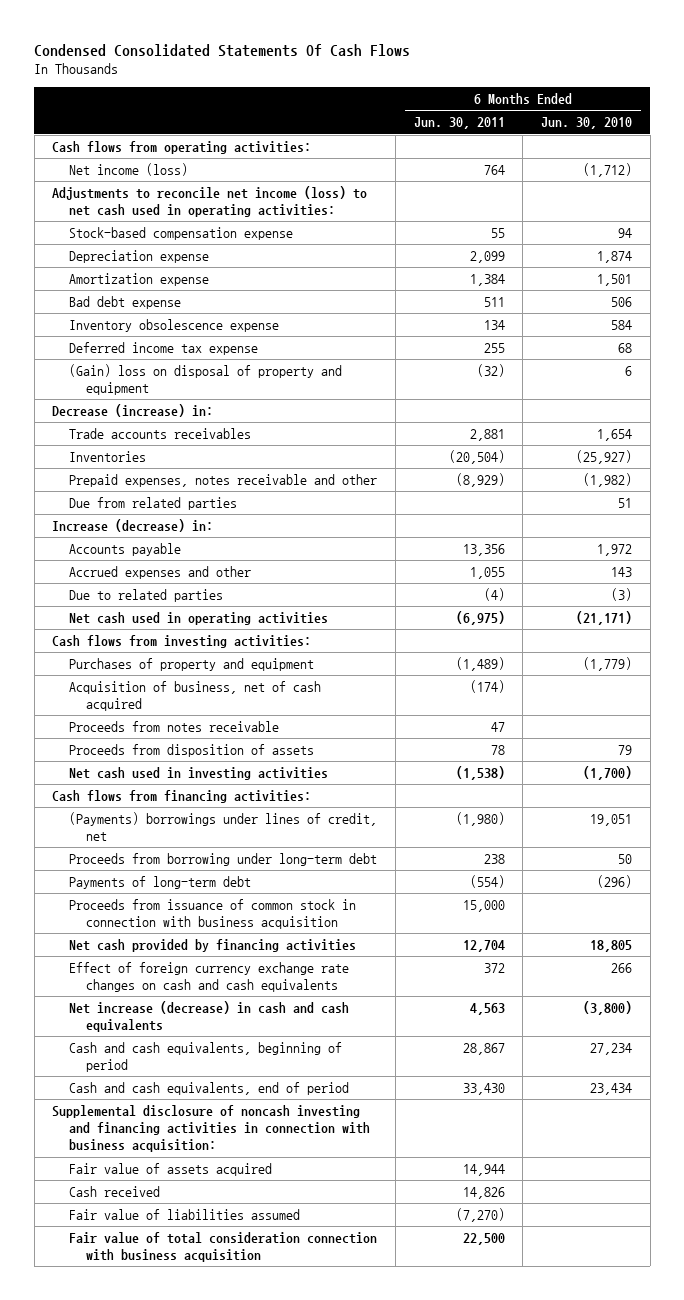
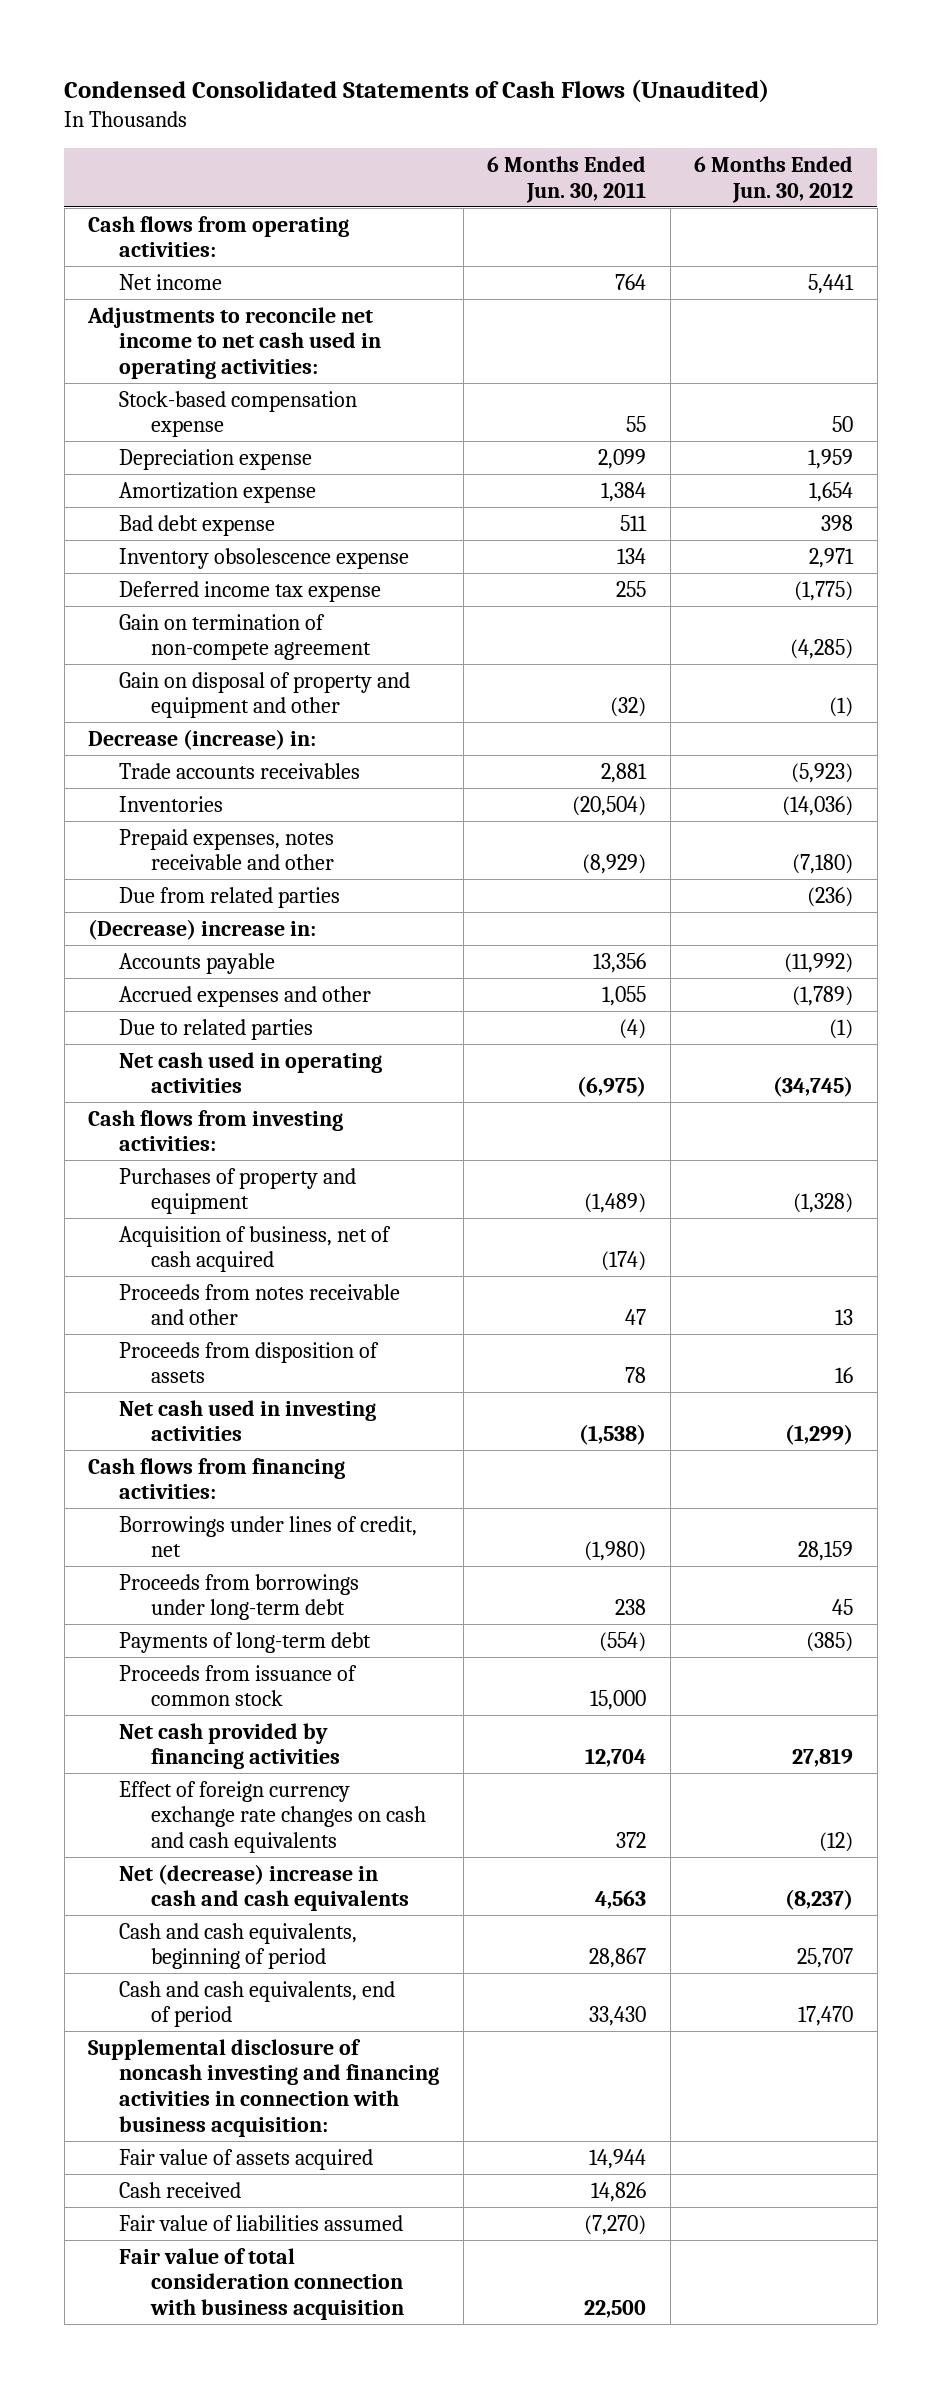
- Condensed Consolidated Statements Of Cash Flows
+ Condensed Consolidated Statements of Cash Flows (Unaudited)
- | 6 Months Ended Jun. 30, 2011 | 6 Months Ended Jun. 30, 2010
+ | 6 Months Ended Jun. 30, 2011 | 6 Months Ended Jun. 30, 2012
- Net income (loss) | 764 | (1,712)
- Adjustments to reconcile net income (loss) to net cash used in operating activities:
+ Net income | 764 | 5,441
+ Adjustments to reconcile net income to net cash used in operating activities:
- (Gain) loss on disposal of property and equipment | (32) | 6
+ Gain on termination of non-compete agreement | | (4,285)
+ Gain on disposal of property and equipment and other | (32) | (1)
- Increase (decrease) in:
+ (Decrease) increase in:
- Proceeds from notes receivable | 47 |
+ Proceeds from notes receivable and other | 47 | 13
- (Payments) borrowings under lines of credit, net | (1,980) | 19,051
- Proceeds from borrowing under long-term debt | 238 | 50
+ Borrowings under lines of credit, net | (1,980) | 28,159
+ Proceeds from borrowings under long-term debt | 238 | 45
- Proceeds from issuance of common stock in connection with business acquisition | 15,000 |
+ Proceeds from issuance of common stock | 15,000 |
- Net increase (decrease) in cash and cash equivalents | 4,563 | (3,800)
+ Net (decrease) increase in cash and cash equivalents | 4,563 | (8,237)

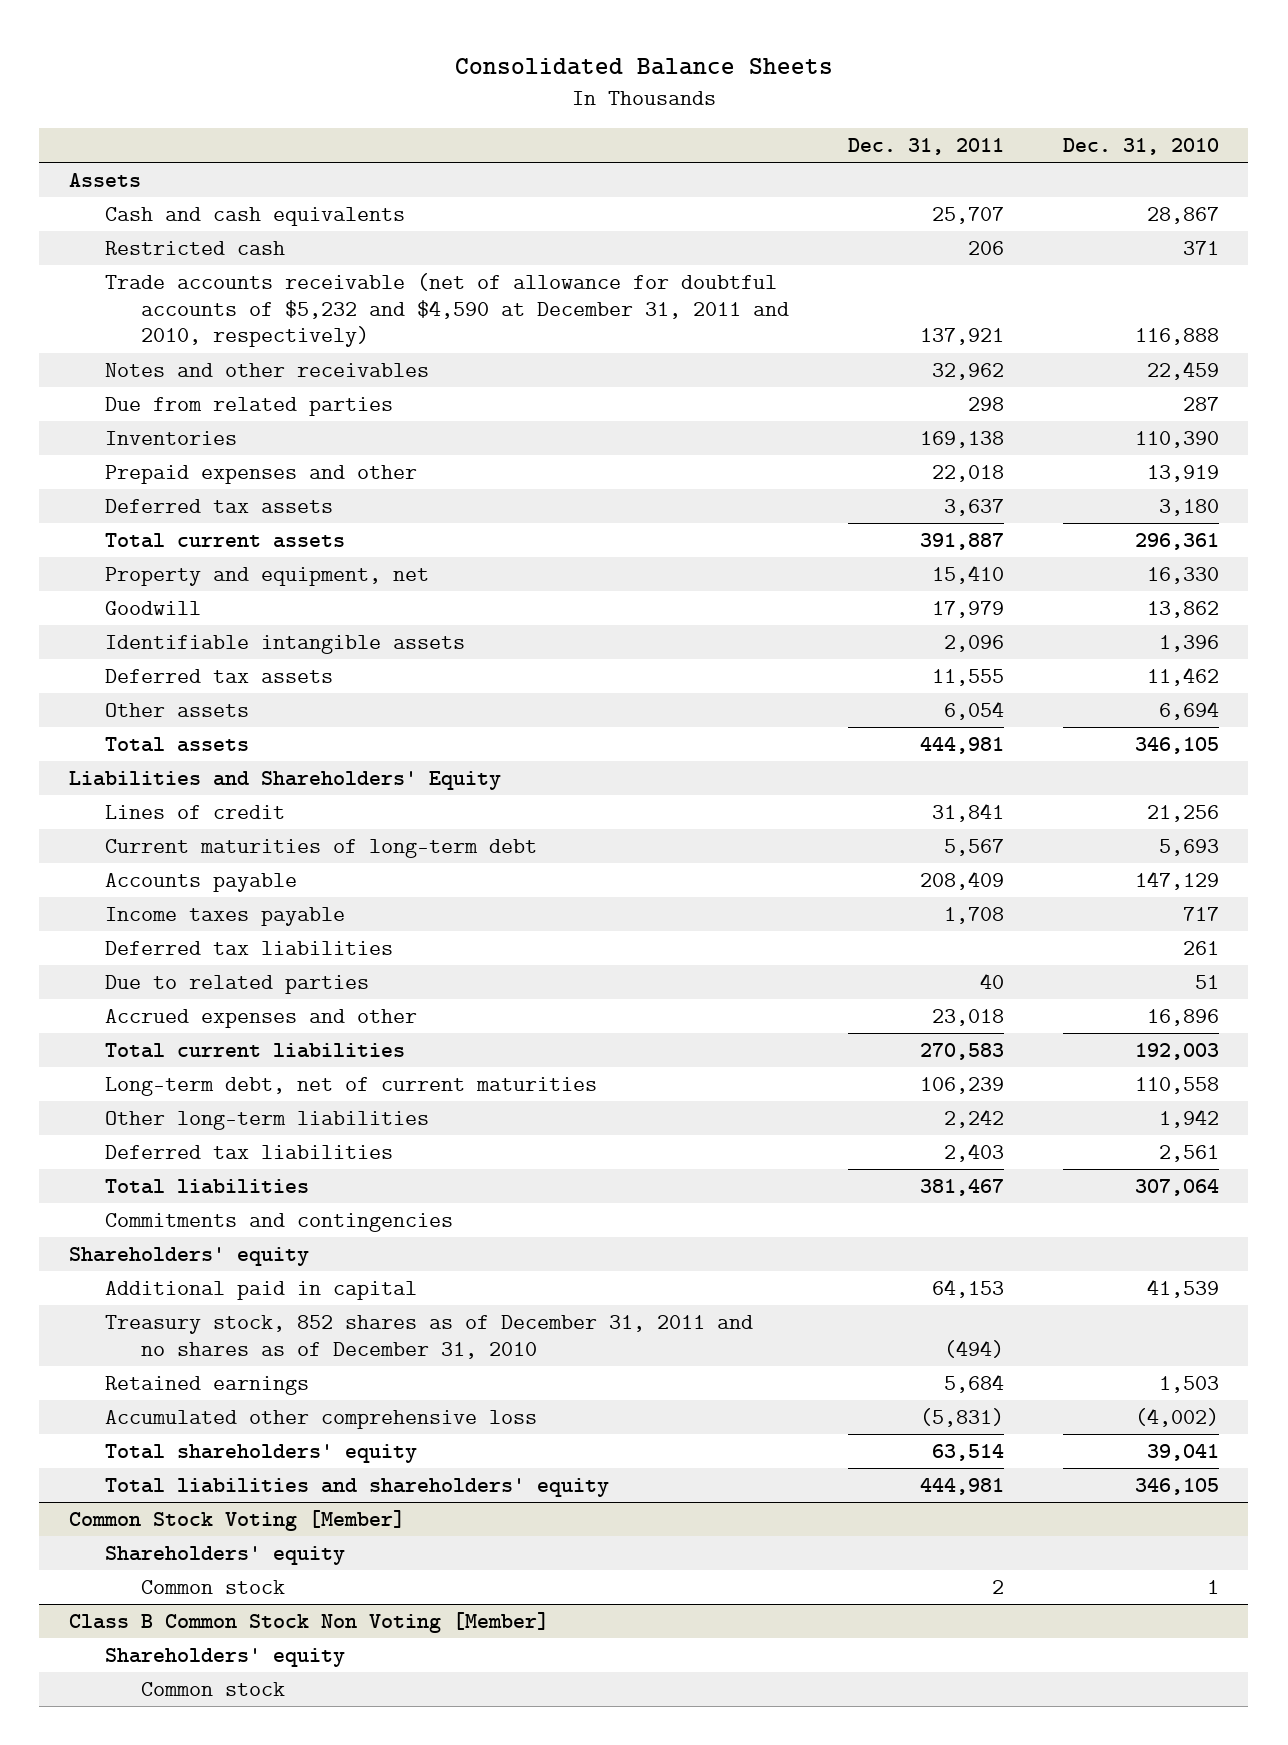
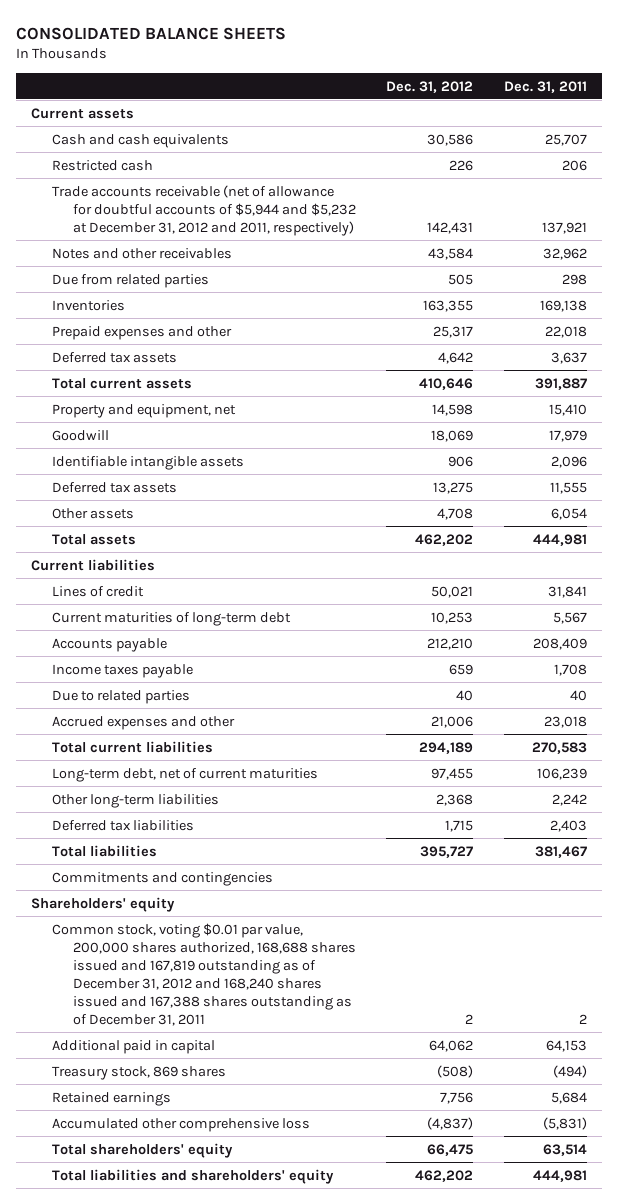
- Consolidated Balance Sheets
+ CONSOLIDATED BALANCE SHEETS
- | Dec. 31, 2011 | Dec. 31, 2010
+ | Dec. 31, 2012 | Dec. 31, 2011
- Assets
+ Current assets
- Trade accounts receivable (net of allowance for doubtful accounts of $5,232 and $4,590 at December 31, 2011 and 2010, respectively) | 137,921 | 116,888
+ Trade accounts receivable (net of allowance for doubtful accounts of $5,944 and $5,232 at December 31, 2012 and 2011, respectively) | 142,431 | 137,921
- Liabilities and Shareholders' Equity
+ Current liabilities
- Deferred tax liabilities | | 261
+ Common stock, voting $0.01 par value, 200,000 shares authorized, 168,688 shares issued and 167,819 outstanding as of December 31, 2012 and 168,240 shares issued and 167,388 shares outstanding as of December 31, 2011 | 2 | 2
- Treasury stock, 852 shares as of December 31, 2011 and no shares as of December 31, 2010 | (494) |
+ Treasury stock, 869 shares | (508) | (494)
- Common Stock Voting [Member]
- Shareholders' equity
- Common stock | 2 | 1
- Class B Common Stock Non Voting [Member]
- Shareholders' equity
- Common stock

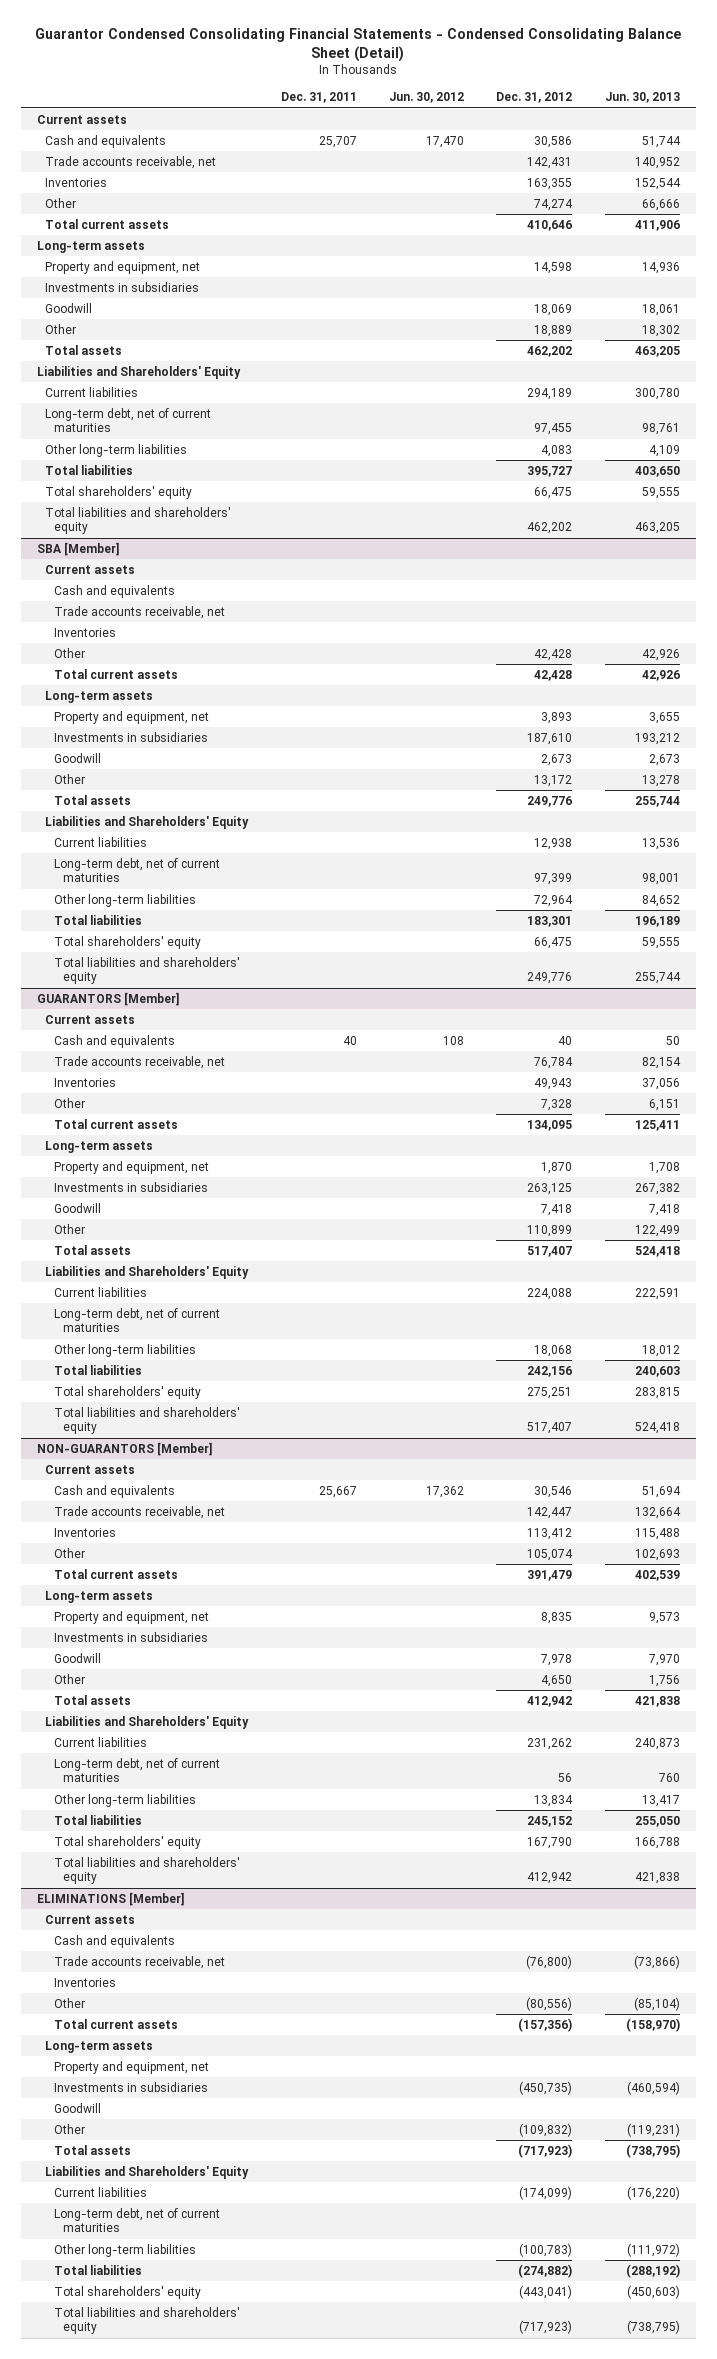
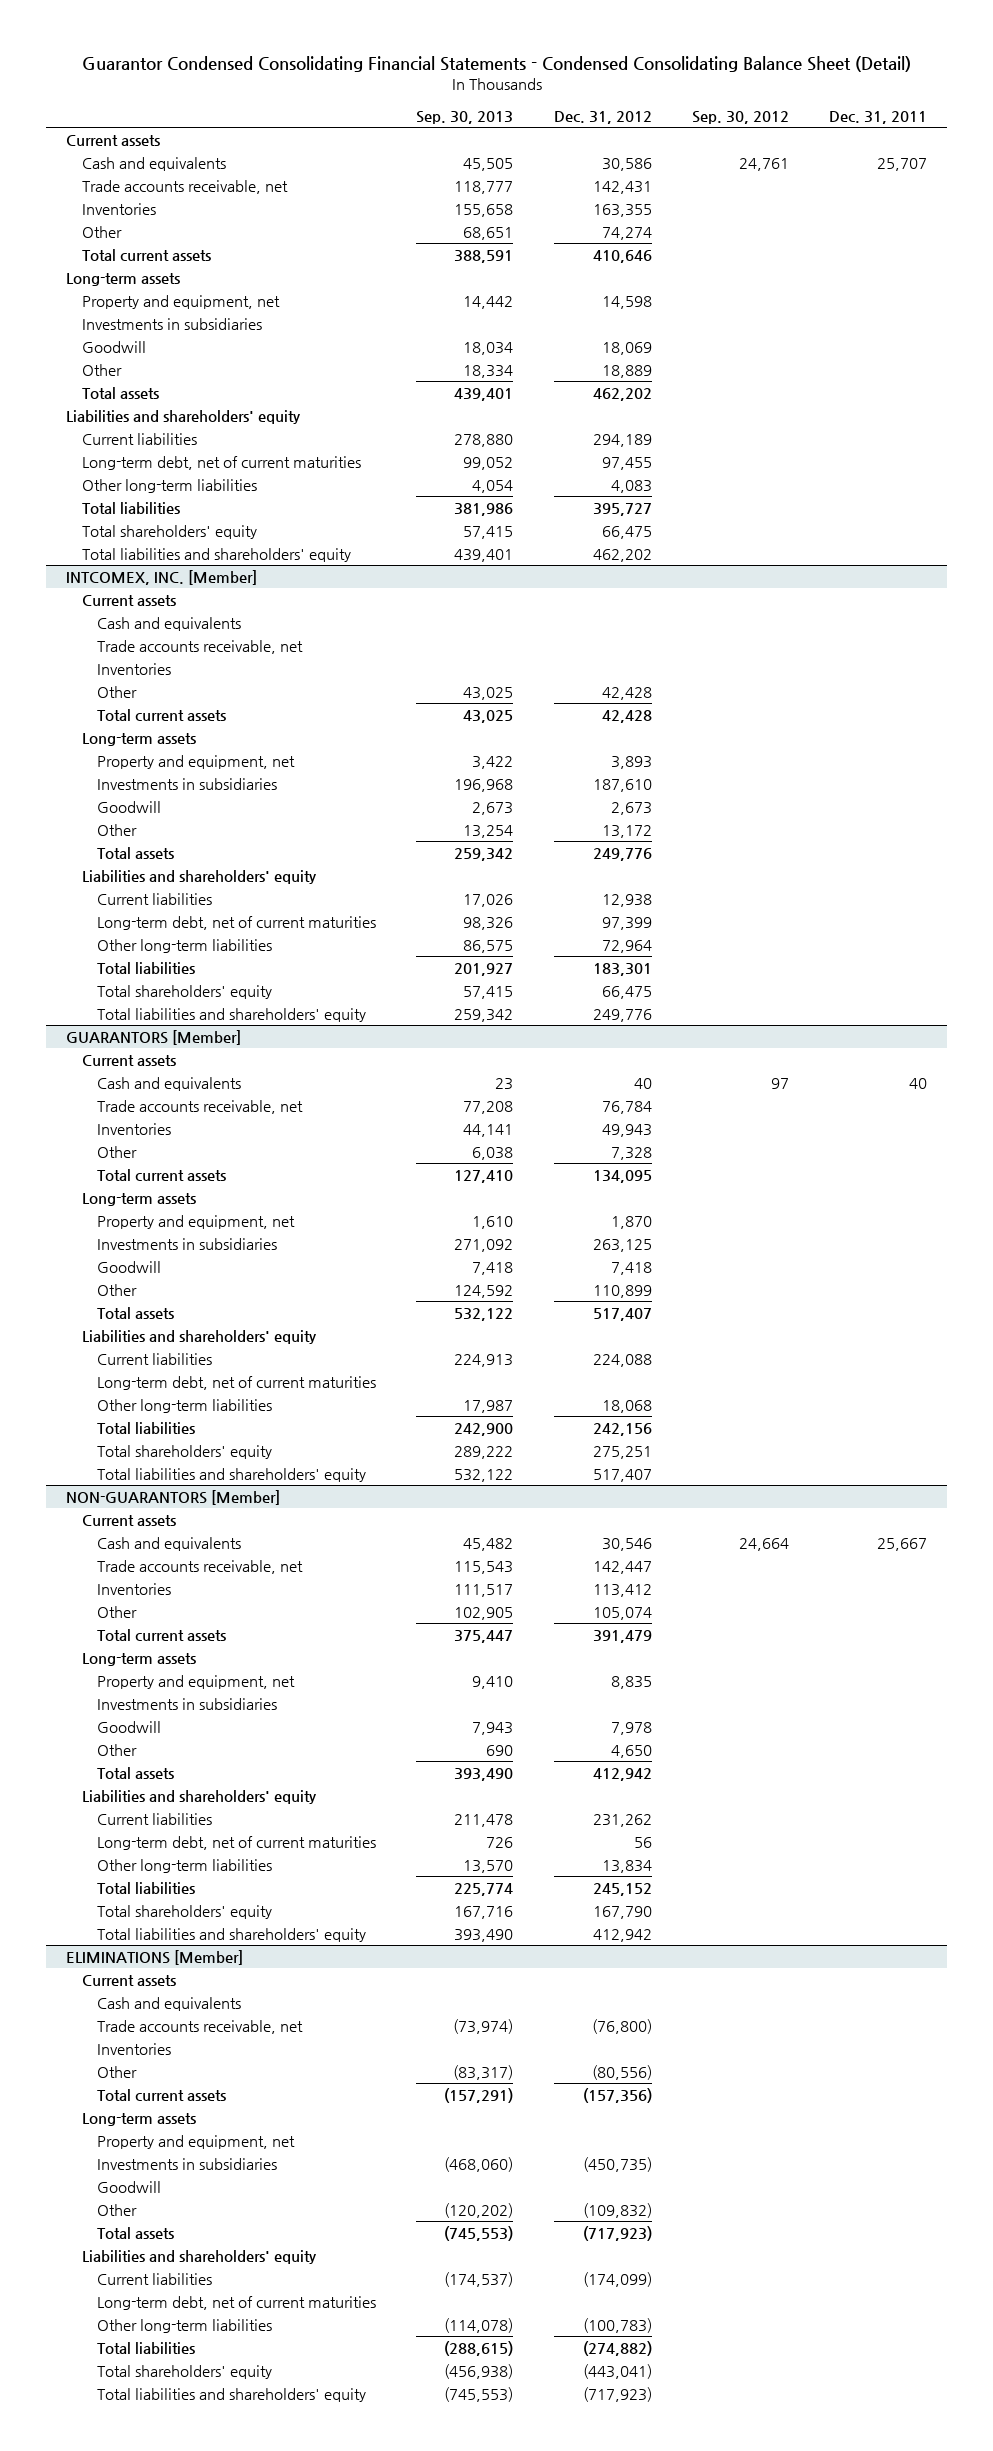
- | Dec. 31, 2011 | Jun. 30, 2012 | Dec. 31, 2012 | Jun. 30, 2013
+ | Sep. 30, 2013 | Dec. 31, 2012 | Sep. 30, 2012 | Dec. 31, 2011
- Liabilities and Shareholders' Equity
+ Liabilities and shareholders' equity
- SBA [Member]
+ INTCOMEX, INC. [Member]
- Liabilities and Shareholders' Equity
+ Liabilities and shareholders' equity
@ GUARANTORS [Member]
- Liabilities and Shareholders' Equity
+ Liabilities and shareholders' equity
@ NON-GUARANTORS [Member]
- Liabilities and Shareholders' Equity
+ Liabilities and shareholders' equity
@ ELIMINATIONS [Member]
- Liabilities and Shareholders' Equity
+ Liabilities and shareholders' equity

